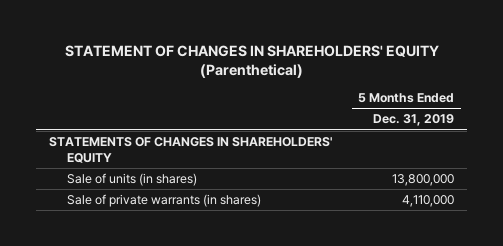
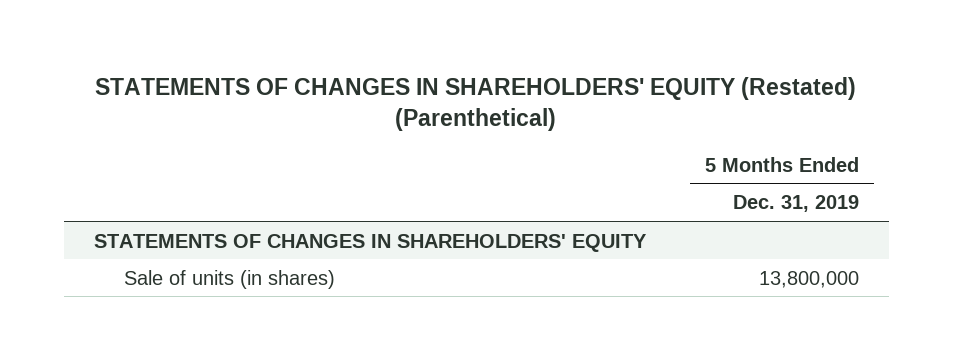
- STATEMENT OF CHANGES IN SHAREHOLDERS' EQUITY (Parenthetical)
+ STATEMENTS OF CHANGES IN SHAREHOLDERS' EQUITY (Restated) (Parenthetical)
- Sale of private warrants (in shares) | 4,110,000

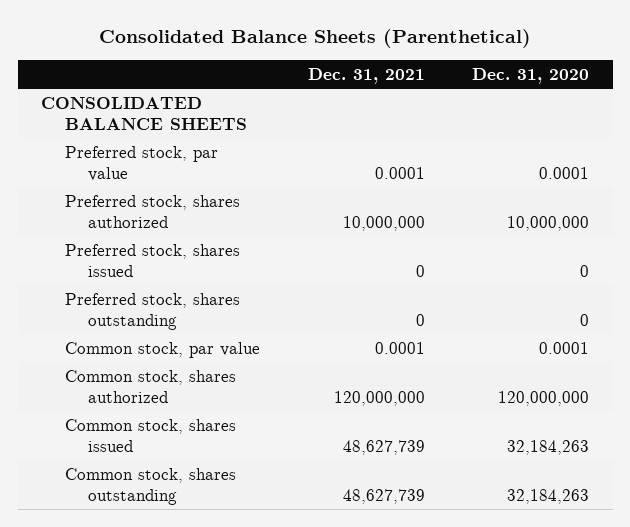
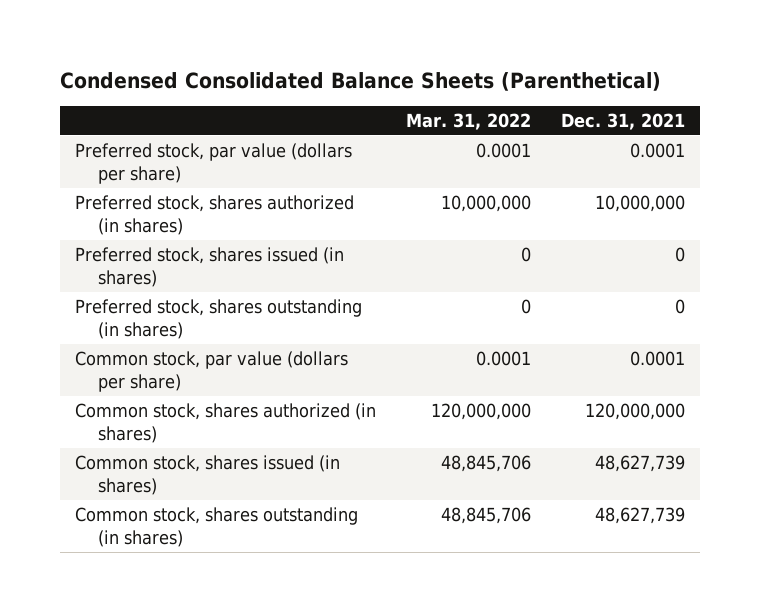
- Consolidated Balance Sheets (Parenthetical)
+ Condensed Consolidated Balance Sheets (Parenthetical)
- | Dec. 31, 2021 | Dec. 31, 2020
+ | Mar. 31, 2022 | Dec. 31, 2021
- CONSOLIDATED BALANCE SHEETS
- Preferred stock, par value | 0.0001 | 0.0001
- Preferred stock, shares authorized | 10,000,000 | 10,000,000
- Preferred stock, shares issued | 0 | 0
- Preferred stock, shares outstanding | 0 | 0
- Common stock, par value | 0.0001 | 0.0001
- Common stock, shares authorized | 120,000,000 | 120,000,000
- Common stock, shares issued | 48,627,739 | 32,184,263
- Common stock, shares outstanding | 48,627,739 | 32,184,263
+ Preferred stock, par value (dollars per share) | 0.0001 | 0.0001
+ Preferred stock, shares authorized (in shares) | 10,000,000 | 10,000,000
+ Preferred stock, shares issued (in shares) | 0 | 0
+ Preferred stock, shares outstanding (in shares) | 0 | 0
+ Common stock, par value (dollars per share) | 0.0001 | 0.0001
+ Common stock, shares authorized (in shares) | 120,000,000 | 120,000,000
+ Common stock, shares issued (in shares) | 48,845,706 | 48,627,739
+ Common stock, shares outstanding (in shares) | 48,845,706 | 48,627,739

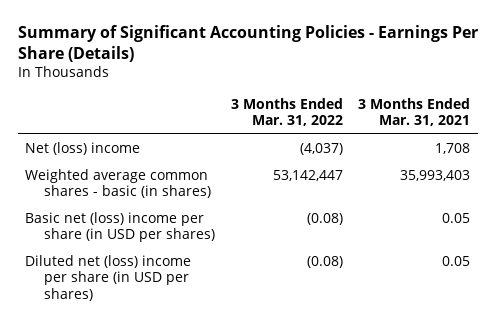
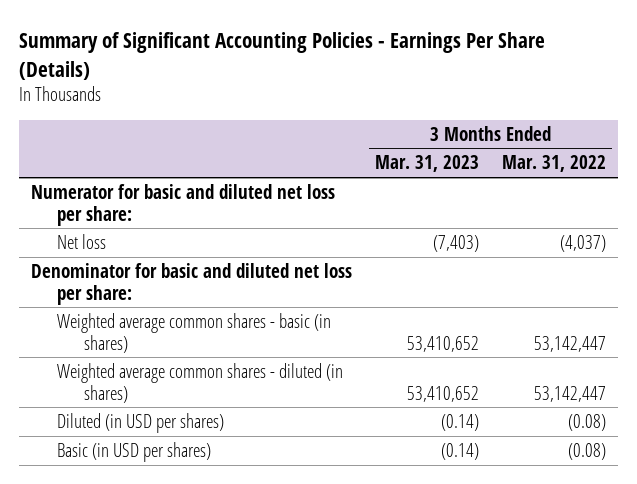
- | 3 Months Ended Mar. 31, 2022 | 3 Months Ended Mar. 31, 2021
+ | 3 Months Ended Mar. 31, 2023 | 3 Months Ended Mar. 31, 2022
- Net (loss) income | (4,037) | 1,708
+ Numerator for basic and diluted net loss per share:
+ Net loss | (7,403) | (4,037)
+ Denominator for basic and diluted net loss per share:
- Basic net (loss) income per share (in USD per shares) | (0.08) | 0.05
- Diluted net (loss) income per share (in USD per shares) | (0.08) | 0.05
+ Weighted average common shares - diluted (in shares) | 53,410,652 | 53,142,447
+ Diluted (in USD per shares) | (0.14) | (0.08)
+ Basic (in USD per shares) | (0.14) | (0.08)

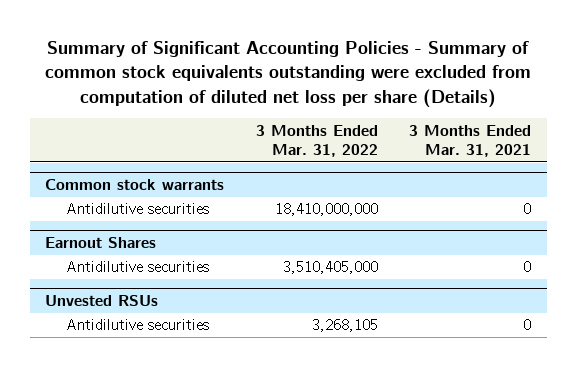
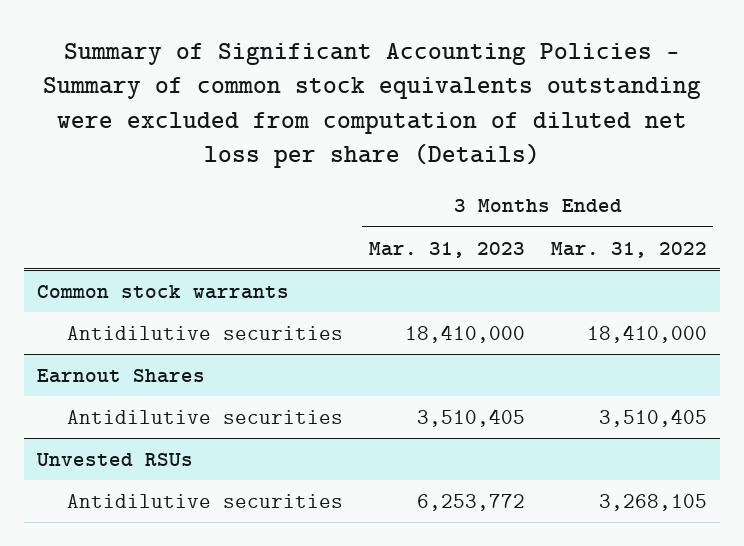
- | 3 Months Ended Mar. 31, 2022 | 3 Months Ended Mar. 31, 2021
+ | 3 Months Ended Mar. 31, 2023 | 3 Months Ended Mar. 31, 2022
@ Common stock warrants
- Antidilutive securities | 18,410,000,000 | 0
+ Antidilutive securities | 18,410,000 | 18,410,000
@ Earnout Shares
- Antidilutive securities | 3,510,405,000 | 0
+ Antidilutive securities | 3,510,405 | 3,510,405

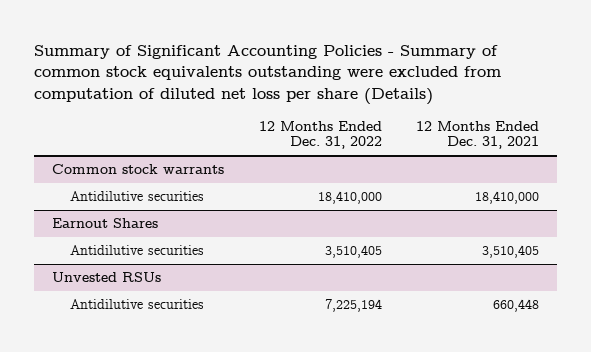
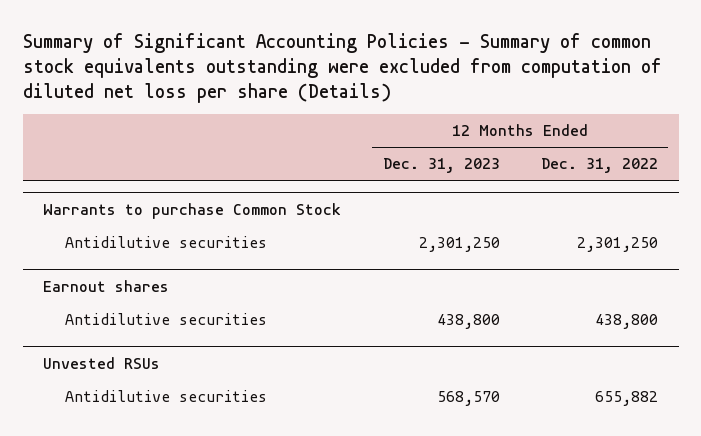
- | 12 Months Ended Dec. 31, 2022 | 12 Months Ended Dec. 31, 2021
+ | 12 Months Ended Dec. 31, 2023 | 12 Months Ended Dec. 31, 2022
- Common stock warrants
- Antidilutive securities | 18,410,000 | 18,410,000
- Earnout Shares
- Antidilutive securities | 3,510,405 | 3,510,405
+ Warrants to purchase Common Stock
+ Antidilutive securities | 2,301,250 | 2,301,250
+ Earnout shares
+ Antidilutive securities | 438,800 | 438,800
@ Unvested RSUs
- Antidilutive securities | 7,225,194 | 660,448
+ Antidilutive securities | 568,570 | 655,882

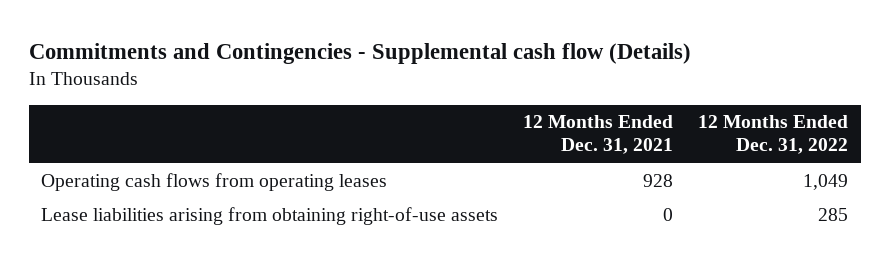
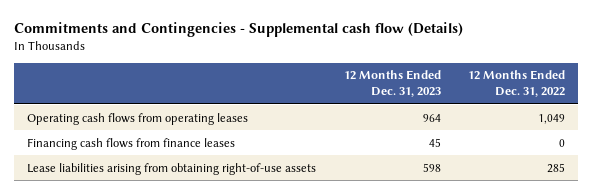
- | 12 Months Ended Dec. 31, 2021 | 12 Months Ended Dec. 31, 2022
+ | 12 Months Ended Dec. 31, 2023 | 12 Months Ended Dec. 31, 2022
+ Financing cash flows from finance leases | 45 | 0

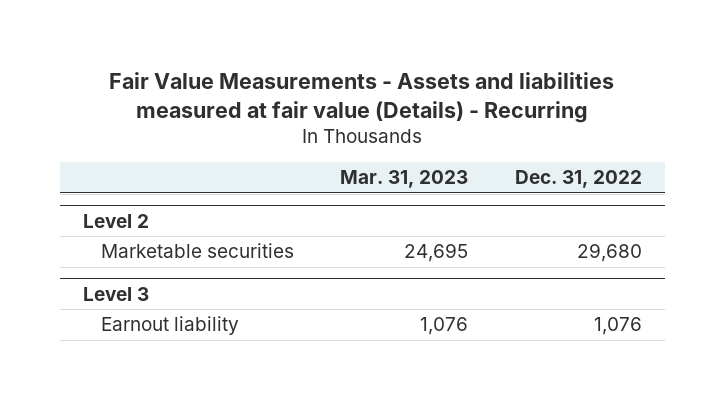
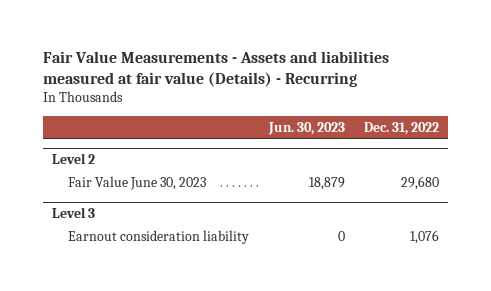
- | Mar. 31, 2023 | Dec. 31, 2022
+ | Jun. 30, 2023 | Dec. 31, 2022
@ Level 2
- Marketable securities | 24,695 | 29,680
+ Fair Value June 30, 2023 | 18,879 | 29,680
@ Level 3
- Earnout liability | 1,076 | 1,076
+ Earnout consideration liability | 0 | 1,076

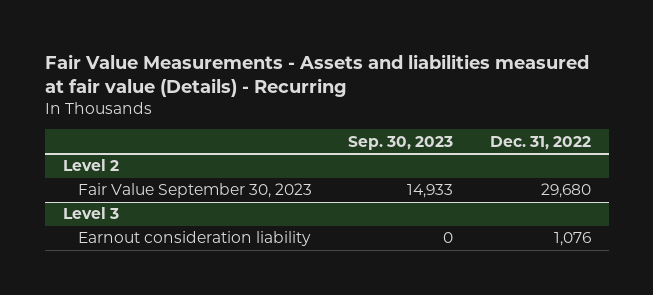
- | Jun. 30, 2023 | Dec. 31, 2022
+ | Sep. 30, 2023 | Dec. 31, 2022
@ Level 2
- Fair Value June 30, 2023 | 18,879 | 29,680
+ Fair Value September 30, 2023 | 14,933 | 29,680

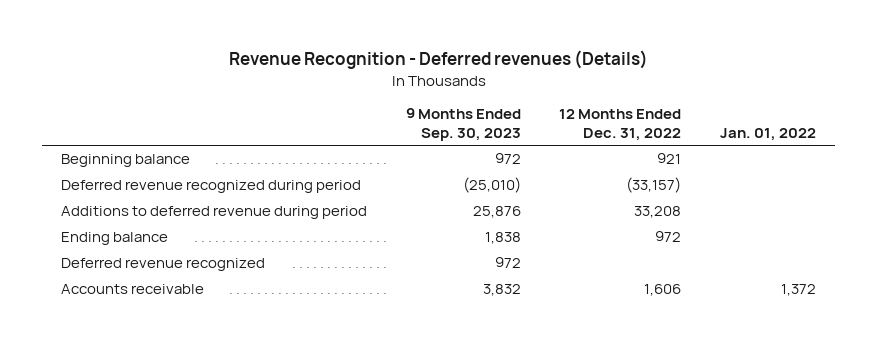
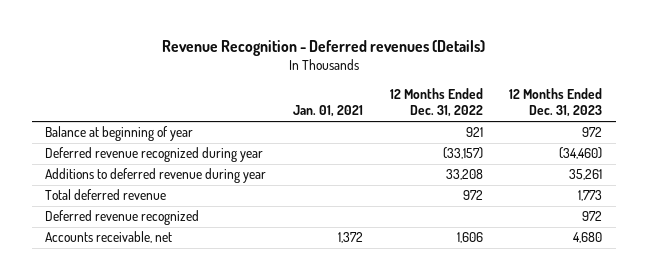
- | 9 Months Ended Sep. 30, 2023 | 12 Months Ended Dec. 31, 2022 | Jan. 01, 2022
+ | Jan. 01, 2021 | 12 Months Ended Dec. 31, 2022 | 12 Months Ended Dec. 31, 2023
- Beginning balance | 972 | 921 |
- Deferred revenue recognized during period | (25,010) | (33,157) |
- Additions to deferred revenue during period | 25,876 | 33,208 |
- Ending balance | 1,838 | 972 |
+ Balance at beginning of year | | 921 | 972
+ Deferred revenue recognized during year | | (33,157) | (34,460)
+ Additions to deferred revenue during year | | 33,208 | 35,261
+ Total deferred revenue | | 972 | 1,773
- Accounts receivable | 3,832 | 1,606 | 1,372
+ Accounts receivable, net | 1,372 | 1,606 | 4,680

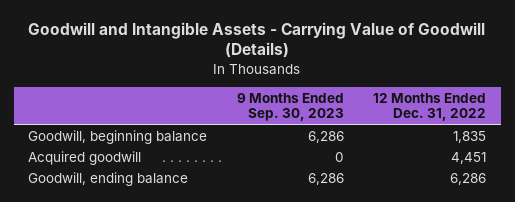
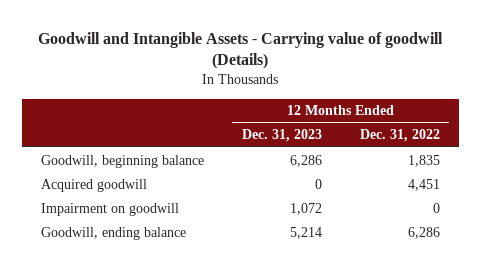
- Goodwill and Intangible Assets - Carrying Value of Goodwill (Details)
+ Goodwill and Intangible Assets - Carrying value of goodwill (Details)
- | 9 Months Ended Sep. 30, 2023 | 12 Months Ended Dec. 31, 2022
+ | 12 Months Ended Dec. 31, 2023 | 12 Months Ended Dec. 31, 2022
+ Impairment on goodwill | 1,072 | 0

